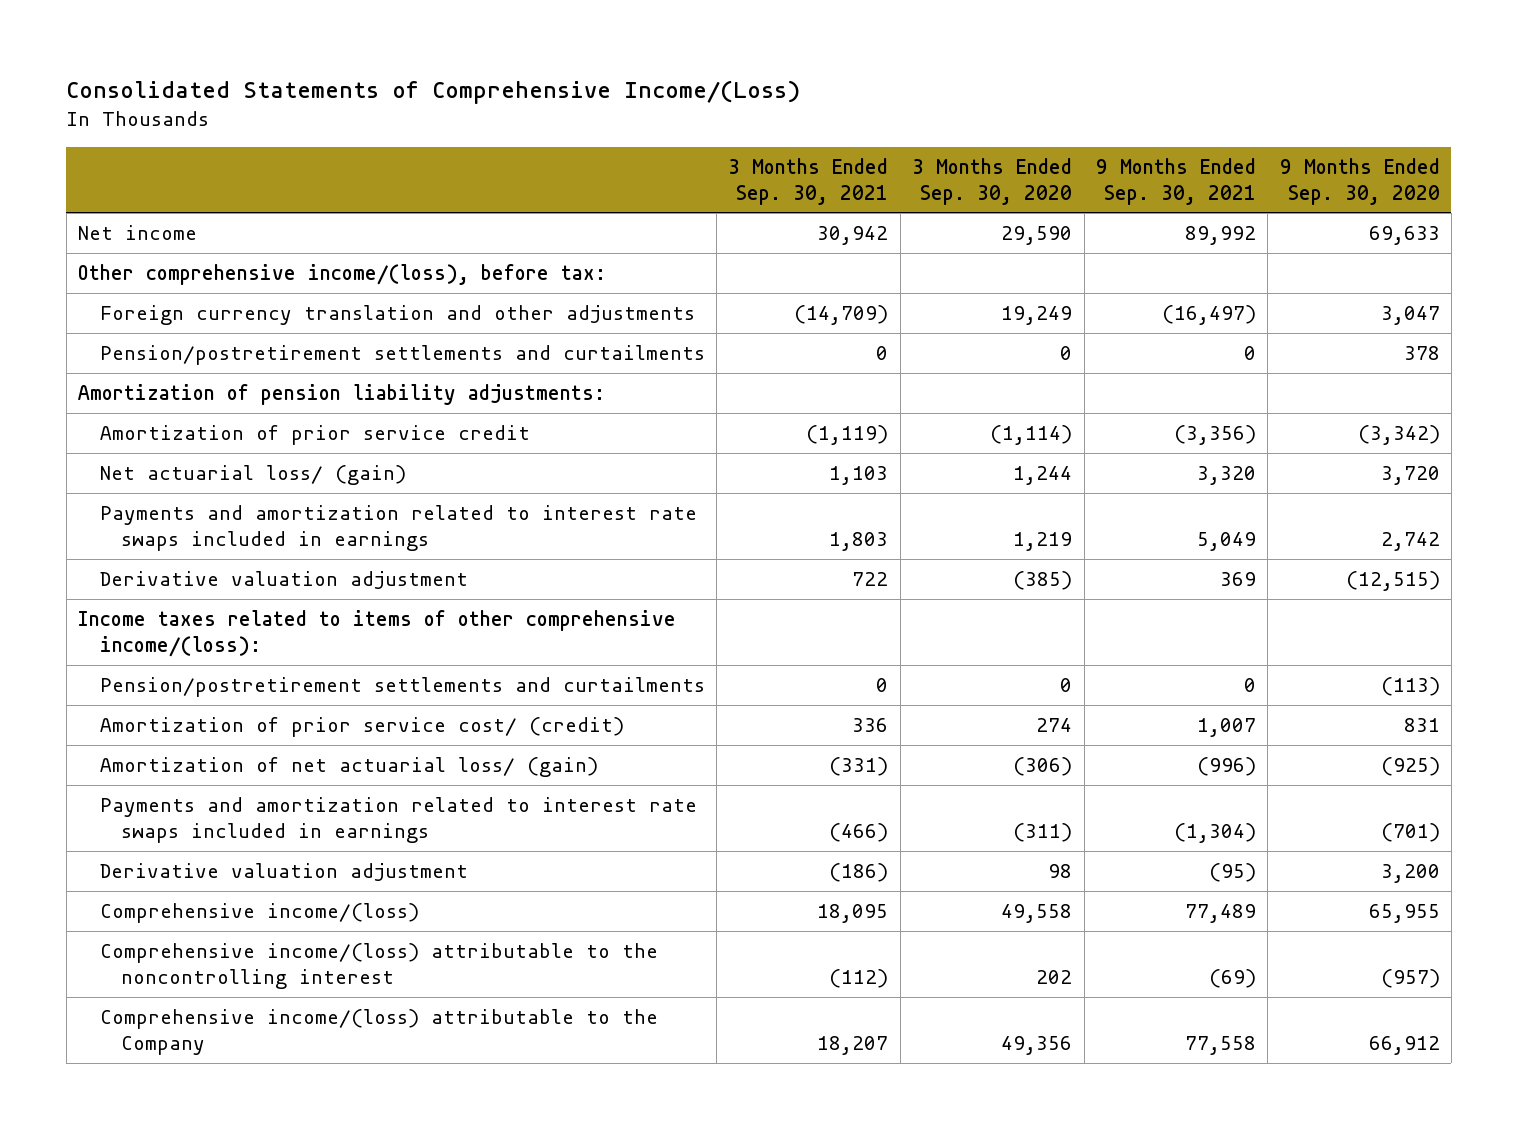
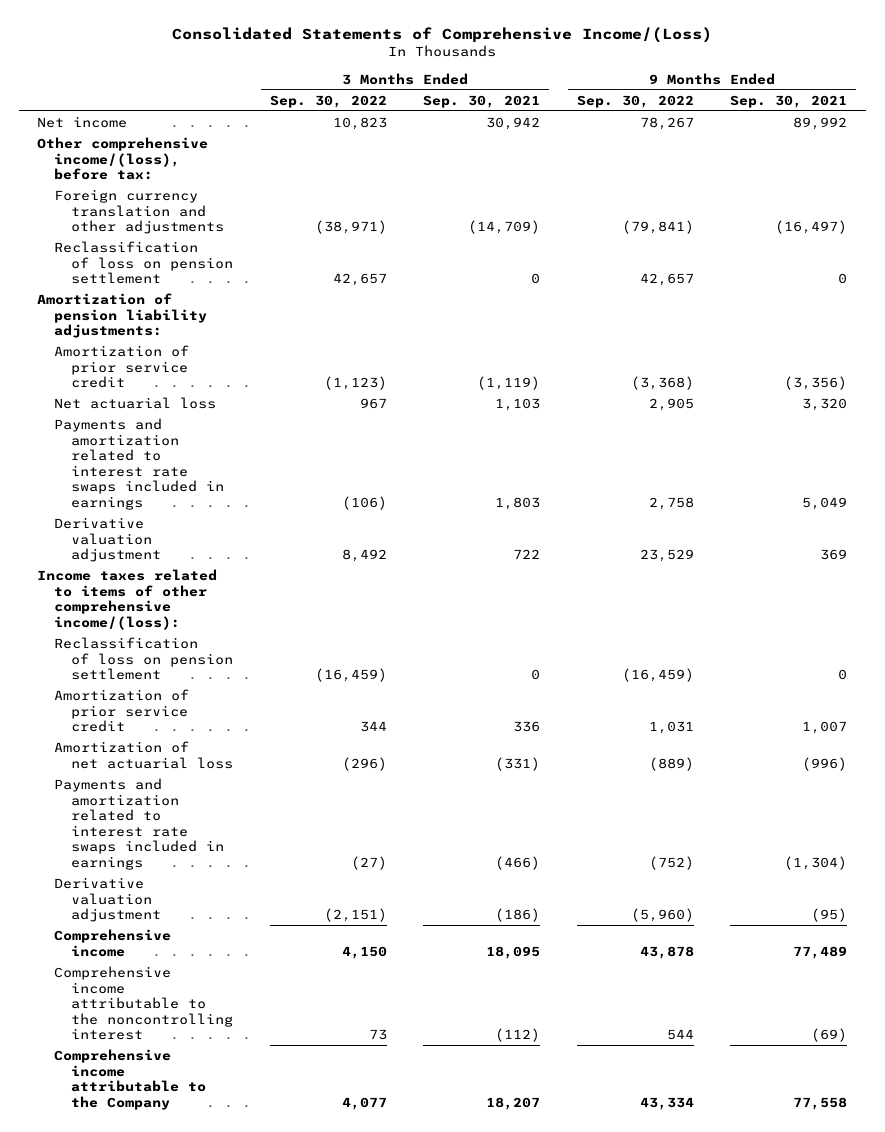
- | 3 Months Ended Sep. 30, 2021 | 3 Months Ended Sep. 30, 2020 | 9 Months Ended Sep. 30, 2021 | 9 Months Ended Sep. 30, 2020
+ | 3 Months Ended Sep. 30, 2022 | 3 Months Ended Sep. 30, 2021 | 9 Months Ended Sep. 30, 2022 | 9 Months Ended Sep. 30, 2021
- Pension/postretirement settlements and curtailments | 0 | 0 | 0 | 378
+ Reclassification of loss on pension settlement | 42,657 | 0 | 42,657 | 0
- Net actuarial loss/ (gain) | 1,103 | 1,244 | 3,320 | 3,720
+ Net actuarial loss | 967 | 1,103 | 2,905 | 3,320
- Pension/postretirement settlements and curtailments | 0 | 0 | 0 | (113)
- Amortization of prior service cost/ (credit) | 336 | 274 | 1,007 | 831
- Amortization of net actuarial loss/ (gain) | (331) | (306) | (996) | (925)
+ Reclassification of loss on pension settlement | (16,459) | 0 | (16,459) | 0
+ Amortization of prior service credit | 344 | 336 | 1,031 | 1,007
+ Amortization of net actuarial loss | (296) | (331) | (889) | (996)
- Comprehensive income/(loss) | 18,095 | 49,558 | 77,489 | 65,955
- Comprehensive income/(loss) attributable to the noncontrolling interest | (112) | 202 | (69) | (957)
- Comprehensive income/(loss) attributable to the Company | 18,207 | 49,356 | 77,558 | 66,912
+ Comprehensive income | 4,150 | 18,095 | 43,878 | 77,489
+ Comprehensive income attributable to the noncontrolling interest | 73 | (112) | 544 | (69)
+ Comprehensive income attributable to the Company | 4,077 | 18,207 | 43,334 | 77,558

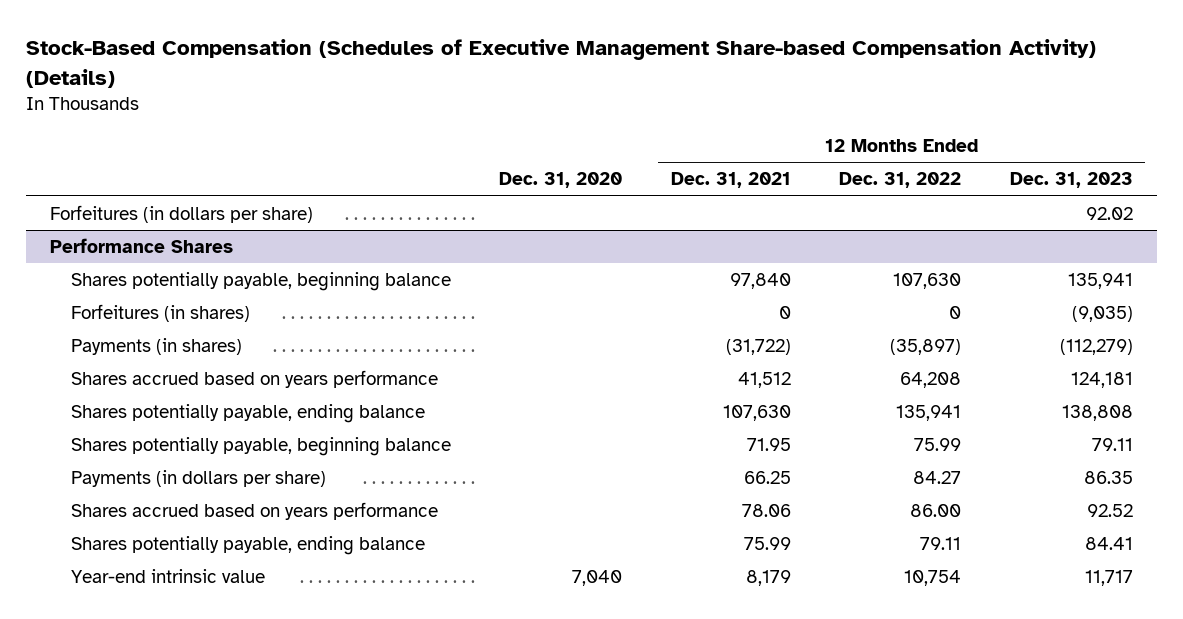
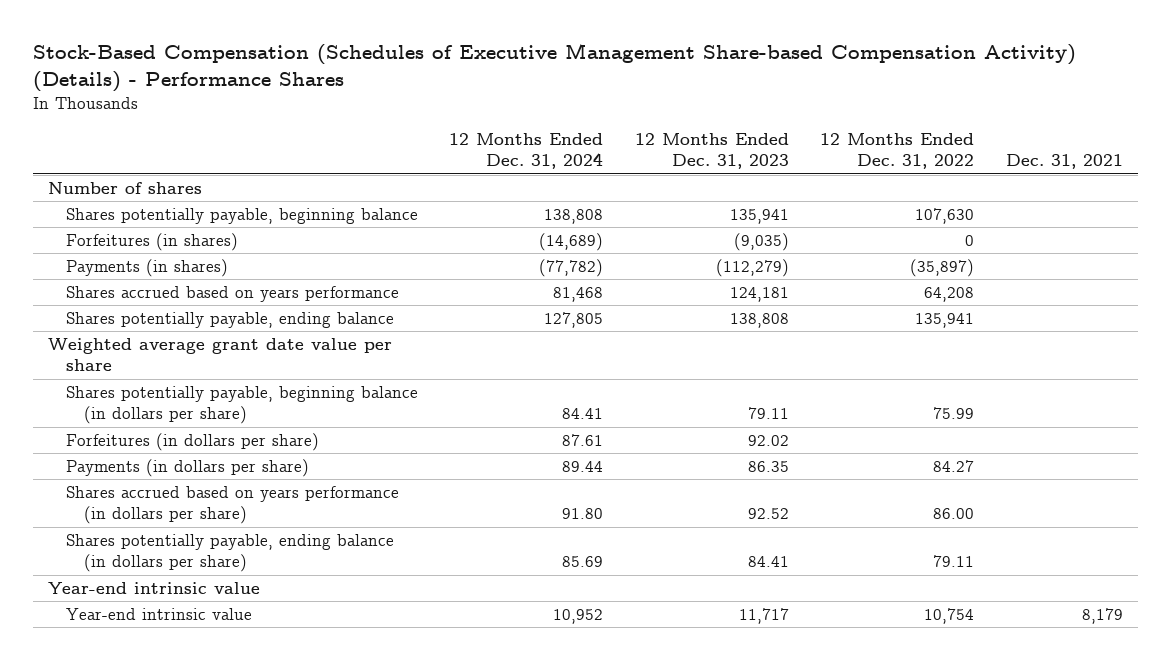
- Stock-Based Compensation (Schedules of Executive Management Share-based Compensation Activity) (Details)
+ Stock-Based Compensation (Schedules of Executive Management Share-based Compensation Activity) (Details) - Performance Shares
- | Dec. 31, 2020 | 12 Months Ended Dec. 31, 2021 | 12 Months Ended Dec. 31, 2022 | 12 Months Ended Dec. 31, 2023
+ | 12 Months Ended Dec. 31, 2024 | 12 Months Ended Dec. 31, 2023 | 12 Months Ended Dec. 31, 2022 | Dec. 31, 2021
- Performance Shares
+ Number of shares
- Shares potentially payable, beginning balance | | 71.95 | 75.99 | 79.11
+ Weighted average grant date value per share
+ Shares potentially payable, beginning balance (in dollars per share) | 84.41 | 79.11 | 75.99 |
moved down: Forfeitures (in dollars per share) | 87.61 | 92.02 | |
- Shares accrued based on years performance | | 78.06 | 86.00 | 92.52
- Shares potentially payable, ending balance | | 75.99 | 79.11 | 84.41
+ Shares accrued based on years performance (in dollars per share) | 91.80 | 92.52 | 86.00 |
+ Shares potentially payable, ending balance (in dollars per share) | 85.69 | 84.41 | 79.11 |
+ Year-end intrinsic value

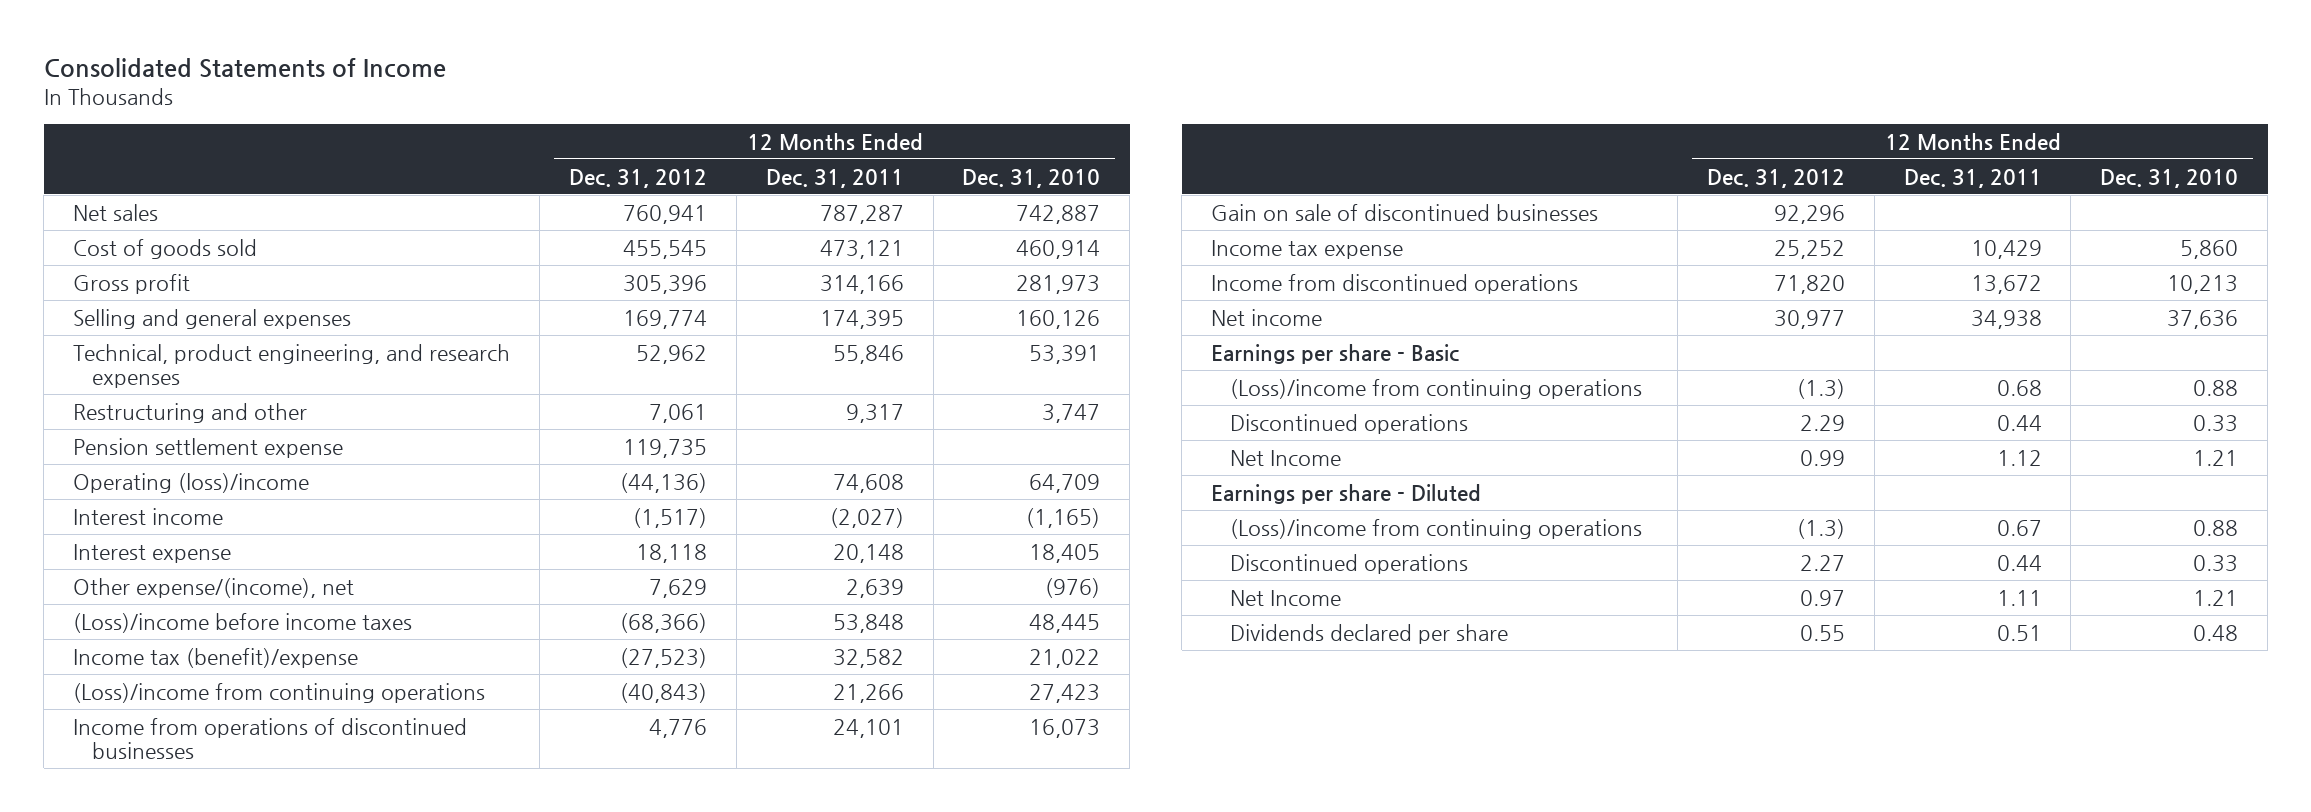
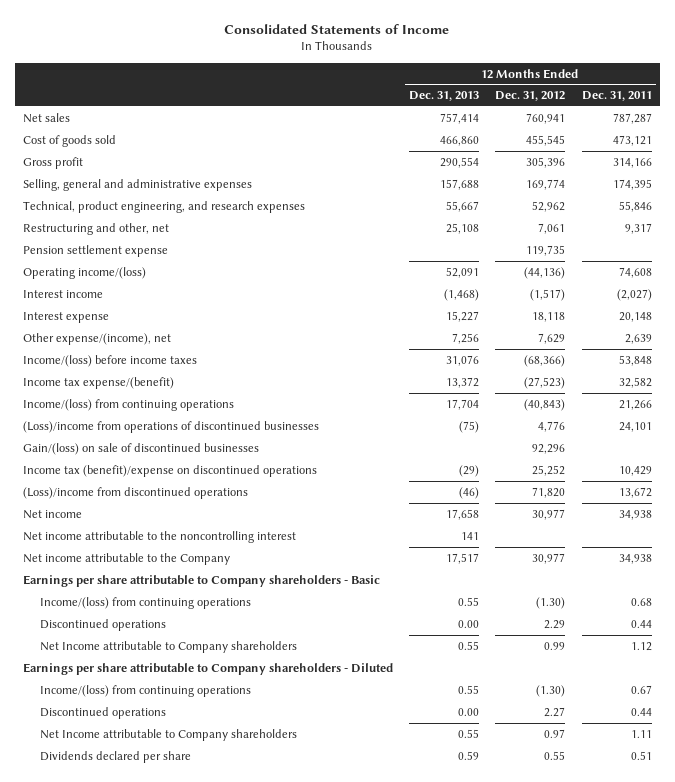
- | 12 Months Ended Dec. 31, 2012 | 12 Months Ended Dec. 31, 2011 | 12 Months Ended Dec. 31, 2010
+ | 12 Months Ended Dec. 31, 2013 | 12 Months Ended Dec. 31, 2012 | 12 Months Ended Dec. 31, 2011
- Selling and general expenses | 169,774 | 174,395 | 160,126
+ Selling, general and administrative expenses | 157,688 | 169,774 | 174,395
- Restructuring and other | 7,061 | 9,317 | 3,747
+ Restructuring and other, net | 25,108 | 7,061 | 9,317
- Operating (loss)/income | (44,136) | 74,608 | 64,709
+ Operating income/(loss) | 52,091 | (44,136) | 74,608
- (Loss)/income before income taxes | (68,366) | 53,848 | 48,445
- Income tax (benefit)/expense | (27,523) | 32,582 | 21,022
- (Loss)/income from continuing operations | (40,843) | 21,266 | 27,423
- Income from operations of discontinued businesses | 4,776 | 24,101 | 16,073
- Gain on sale of discontinued businesses | 92,296 | |
- Income tax expense | 25,252 | 10,429 | 5,860
- Income from discontinued operations | 71,820 | 13,672 | 10,213
+ Income/(loss) before income taxes | 31,076 | (68,366) | 53,848
+ Income tax expense/(benefit) | 13,372 | (27,523) | 32,582
+ Income/(loss) from continuing operations | 17,704 | (40,843) | 21,266
+ (Loss)/income from operations of discontinued businesses | (75) | 4,776 | 24,101
+ Gain/(loss) on sale of discontinued businesses | | 92,296 |
+ Income tax (benefit)/expense on discontinued operations | (29) | 25,252 | 10,429
+ (Loss)/income from discontinued operations | (46) | 71,820 | 13,672
- Earnings per share - Basic
- (Loss)/income from continuing operations | (1.3) | 0.68 | 0.88
+ Net income attributable to the noncontrolling interest | 141 | |
+ Net income attributable to the Company | 17,517 | 30,977 | 34,938
+ Earnings per share attributable to Company shareholders - Basic
+ Income/(loss) from continuing operations | 0.55 | (1.30) | 0.68
- Net Income | 0.99 | 1.12 | 1.21
- Earnings per share - Diluted
- (Loss)/income from continuing operations | (1.3) | 0.67 | 0.88
+ Net Income attributable to Company shareholders | 0.55 | 0.99 | 1.12
+ Earnings per share attributable to Company shareholders - Diluted
+ Income/(loss) from continuing operations | 0.55 | (1.30) | 0.67
- Net Income | 0.97 | 1.11 | 1.21
+ Net Income attributable to Company shareholders | 0.55 | 0.97 | 1.11

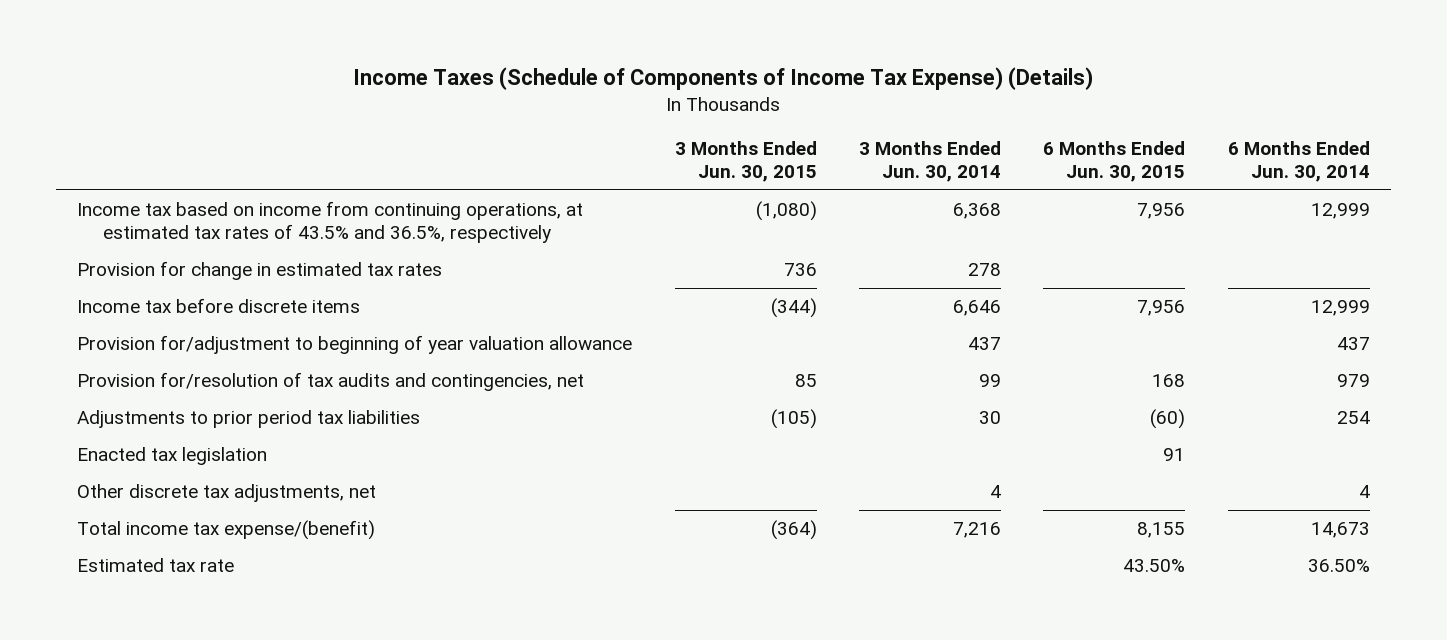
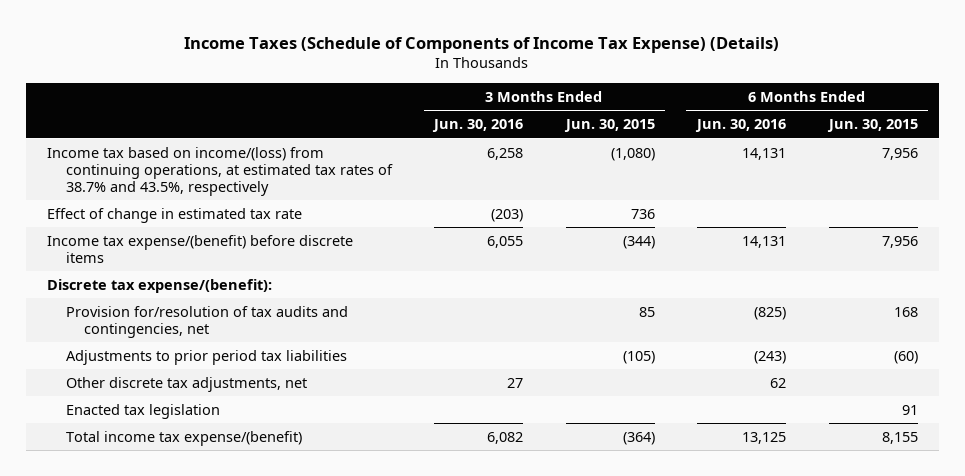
- | 3 Months Ended Jun. 30, 2015 | 3 Months Ended Jun. 30, 2014 | 6 Months Ended Jun. 30, 2015 | 6 Months Ended Jun. 30, 2014
+ | 3 Months Ended Jun. 30, 2016 | 3 Months Ended Jun. 30, 2015 | 6 Months Ended Jun. 30, 2016 | 6 Months Ended Jun. 30, 2015
- Income tax based on income from continuing operations, at estimated tax rates of 43.5% and 36.5%, respectively | (1,080) | 6,368 | 7,956 | 12,999
- Provision for change in estimated tax rates | 736 | 278 | |
- Income tax before discrete items | (344) | 6,646 | 7,956 | 12,999
- Provision for/adjustment to beginning of year valuation allowance | | 437 | | 437
+ Income tax based on income/(loss) from continuing operations, at estimated tax rates of 38.7% and 43.5%, respectively | 6,258 | (1,080) | 14,131 | 7,956
+ Effect of change in estimated tax rate | (203) | 736 | |
+ Income tax expense/(benefit) before discrete items | 6,055 | (344) | 14,131 | 7,956
+ Discrete tax expense/(benefit):
moved down: Enacted tax legislation | | | | 91
- Estimated tax rate | | | 43.50% | 36.50%

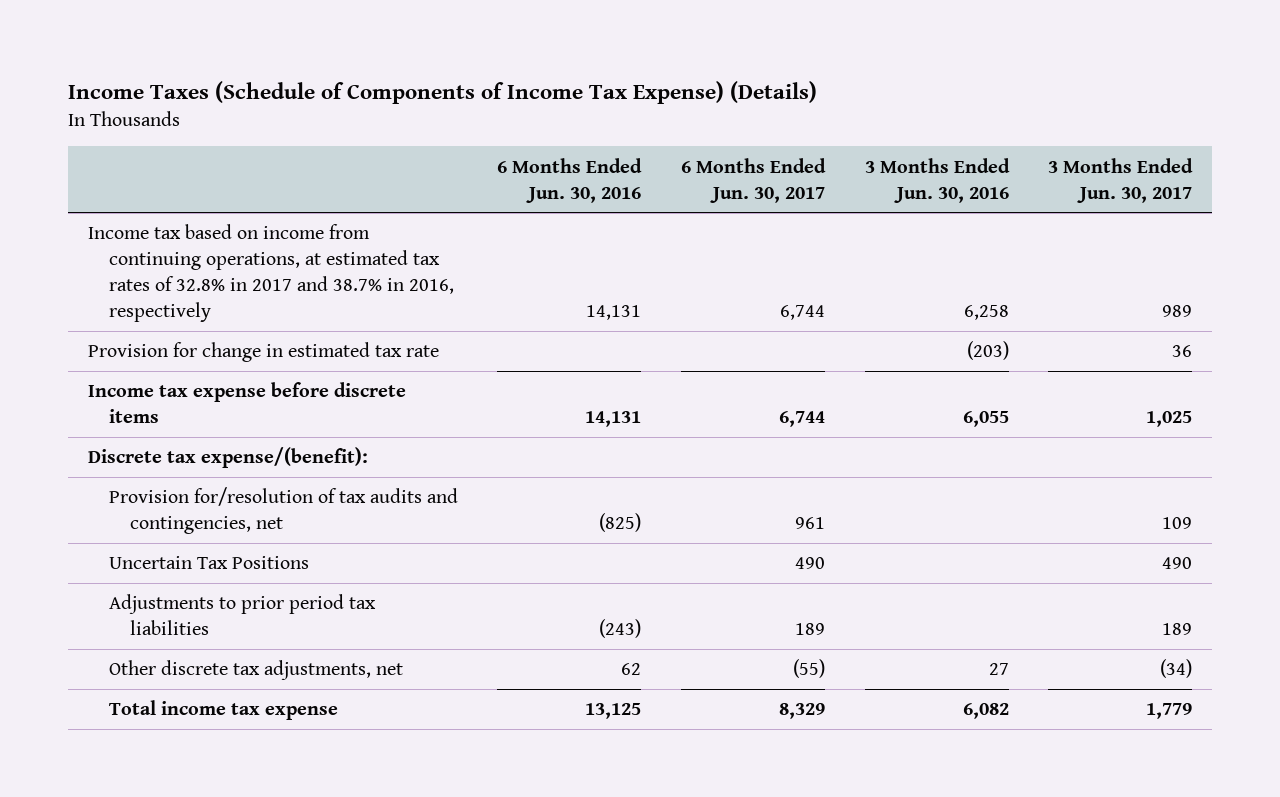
- | 3 Months Ended Jun. 30, 2016 | 3 Months Ended Jun. 30, 2015 | 6 Months Ended Jun. 30, 2016 | 6 Months Ended Jun. 30, 2015
+ | 6 Months Ended Jun. 30, 2016 | 6 Months Ended Jun. 30, 2017 | 3 Months Ended Jun. 30, 2016 | 3 Months Ended Jun. 30, 2017
- Income tax based on income/(loss) from continuing operations, at estimated tax rates of 38.7% and 43.5%, respectively | 6,258 | (1,080) | 14,131 | 7,956
- Effect of change in estimated tax rate | (203) | 736 | |
- Income tax expense/(benefit) before discrete items | 6,055 | (344) | 14,131 | 7,956
+ Income tax based on income from continuing operations, at estimated tax rates of 32.8% in 2017 and 38.7% in 2016, respectively | 14,131 | 6,744 | 6,258 | 989
+ Provision for change in estimated tax rate | | | (203) | 36
+ Income tax expense before discrete items | 14,131 | 6,744 | 6,055 | 1,025
+ Uncertain Tax Positions | | 490 | | 490
- Enacted tax legislation | | | | 91
- Total income tax expense/(benefit) | 6,082 | (364) | 13,125 | 8,155
+ Total income tax expense | 13,125 | 8,329 | 6,082 | 1,779

